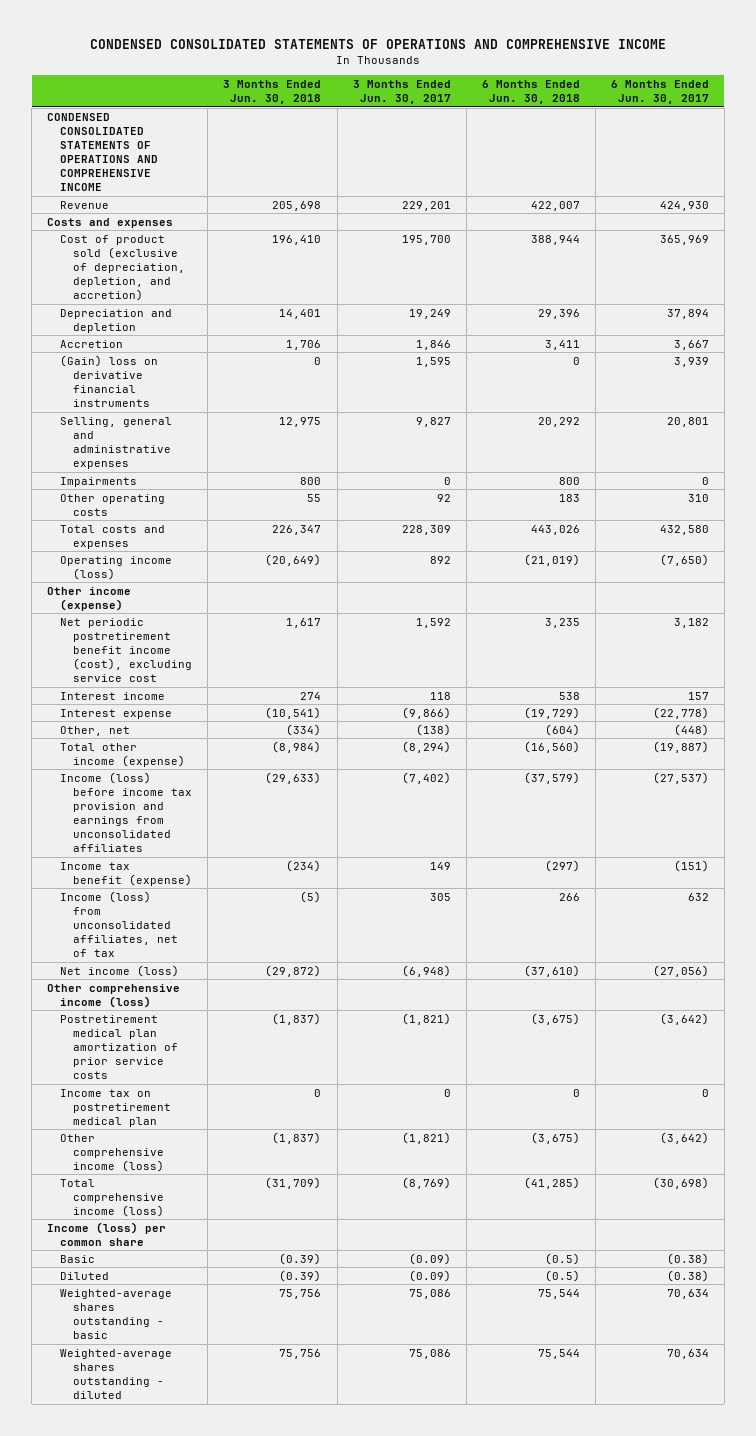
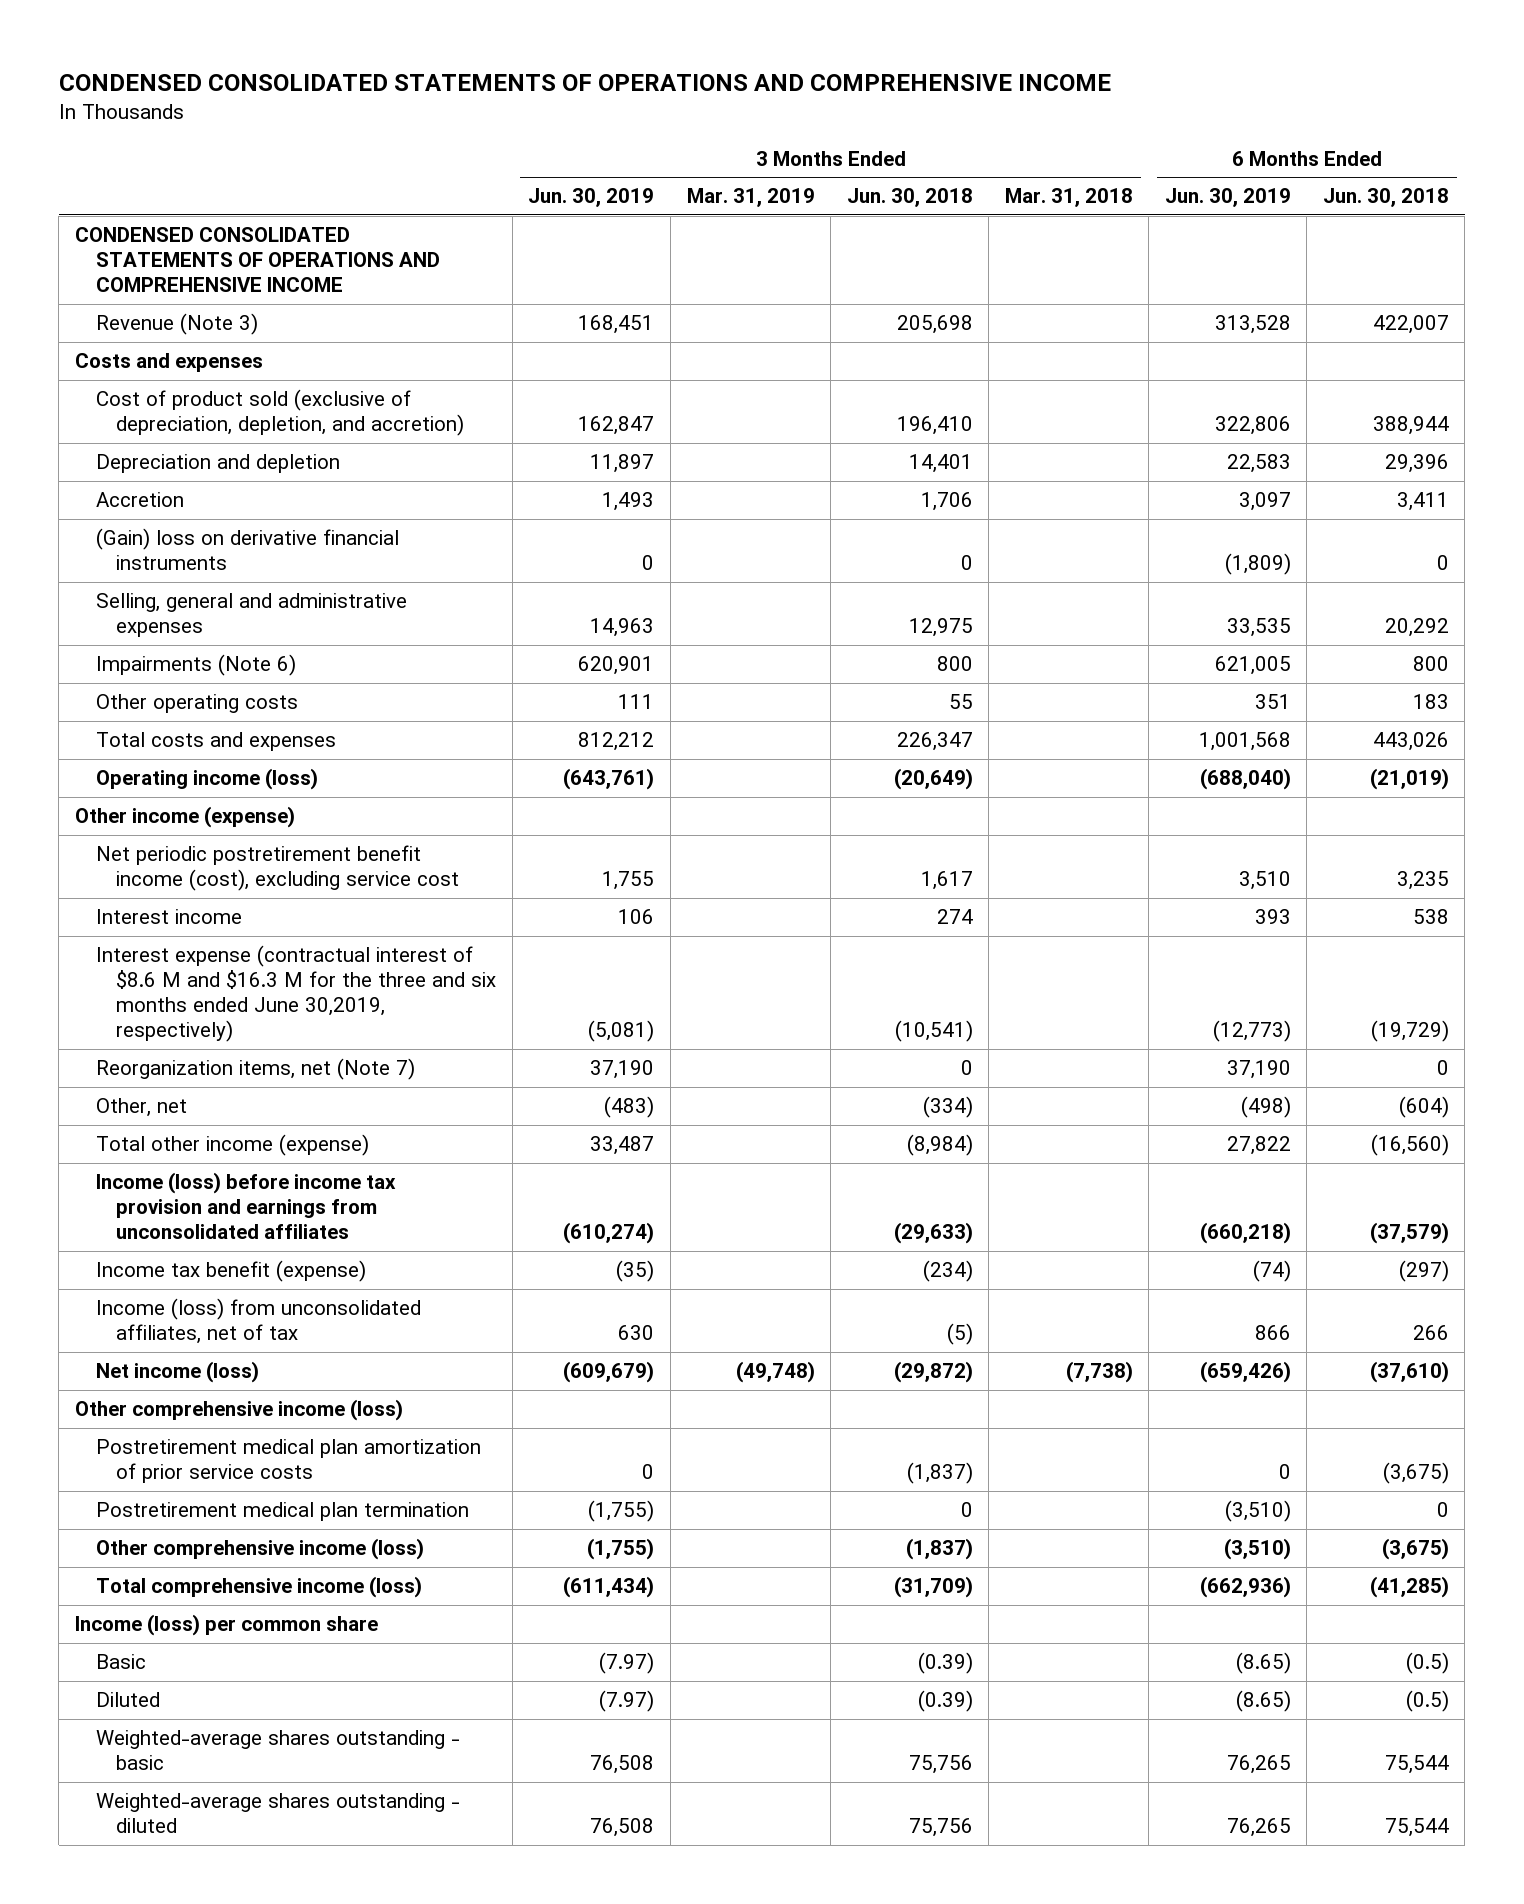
- | 3 Months Ended Jun. 30, 2018 | 3 Months Ended Jun. 30, 2017 | 6 Months Ended Jun. 30, 2018 | 6 Months Ended Jun. 30, 2017
+ | 3 Months Ended Jun. 30, 2019 | 3 Months Ended Mar. 31, 2019 | 3 Months Ended Jun. 30, 2018 | 3 Months Ended Mar. 31, 2018 | 6 Months Ended Jun. 30, 2019 | 6 Months Ended Jun. 30, 2018
- Revenue | 205,698 | 229,201 | 422,007 | 424,930
+ Revenue (Note 3) | 168,451 | | 205,698 | | 313,528 | 422,007
- Impairments | 800 | 0 | 800 | 0
+ Impairments (Note 6) | 620,901 | | 800 | | 621,005 | 800
- Interest expense | (10,541) | (9,866) | (19,729) | (22,778)
+ Interest expense (contractual interest of $8.6 M and $16.3 M for the three and six months ended June 30,2019, respectively) | (5,081) | | (10,541) | | (12,773) | (19,729)
+ Reorganization items, net (Note 7) | 37,190 | | 0 | | 37,190 | 0
- Income tax on postretirement medical plan | 0 | 0 | 0 | 0
+ Postretirement medical plan termination | (1,755) | | 0 | | (3,510) | 0

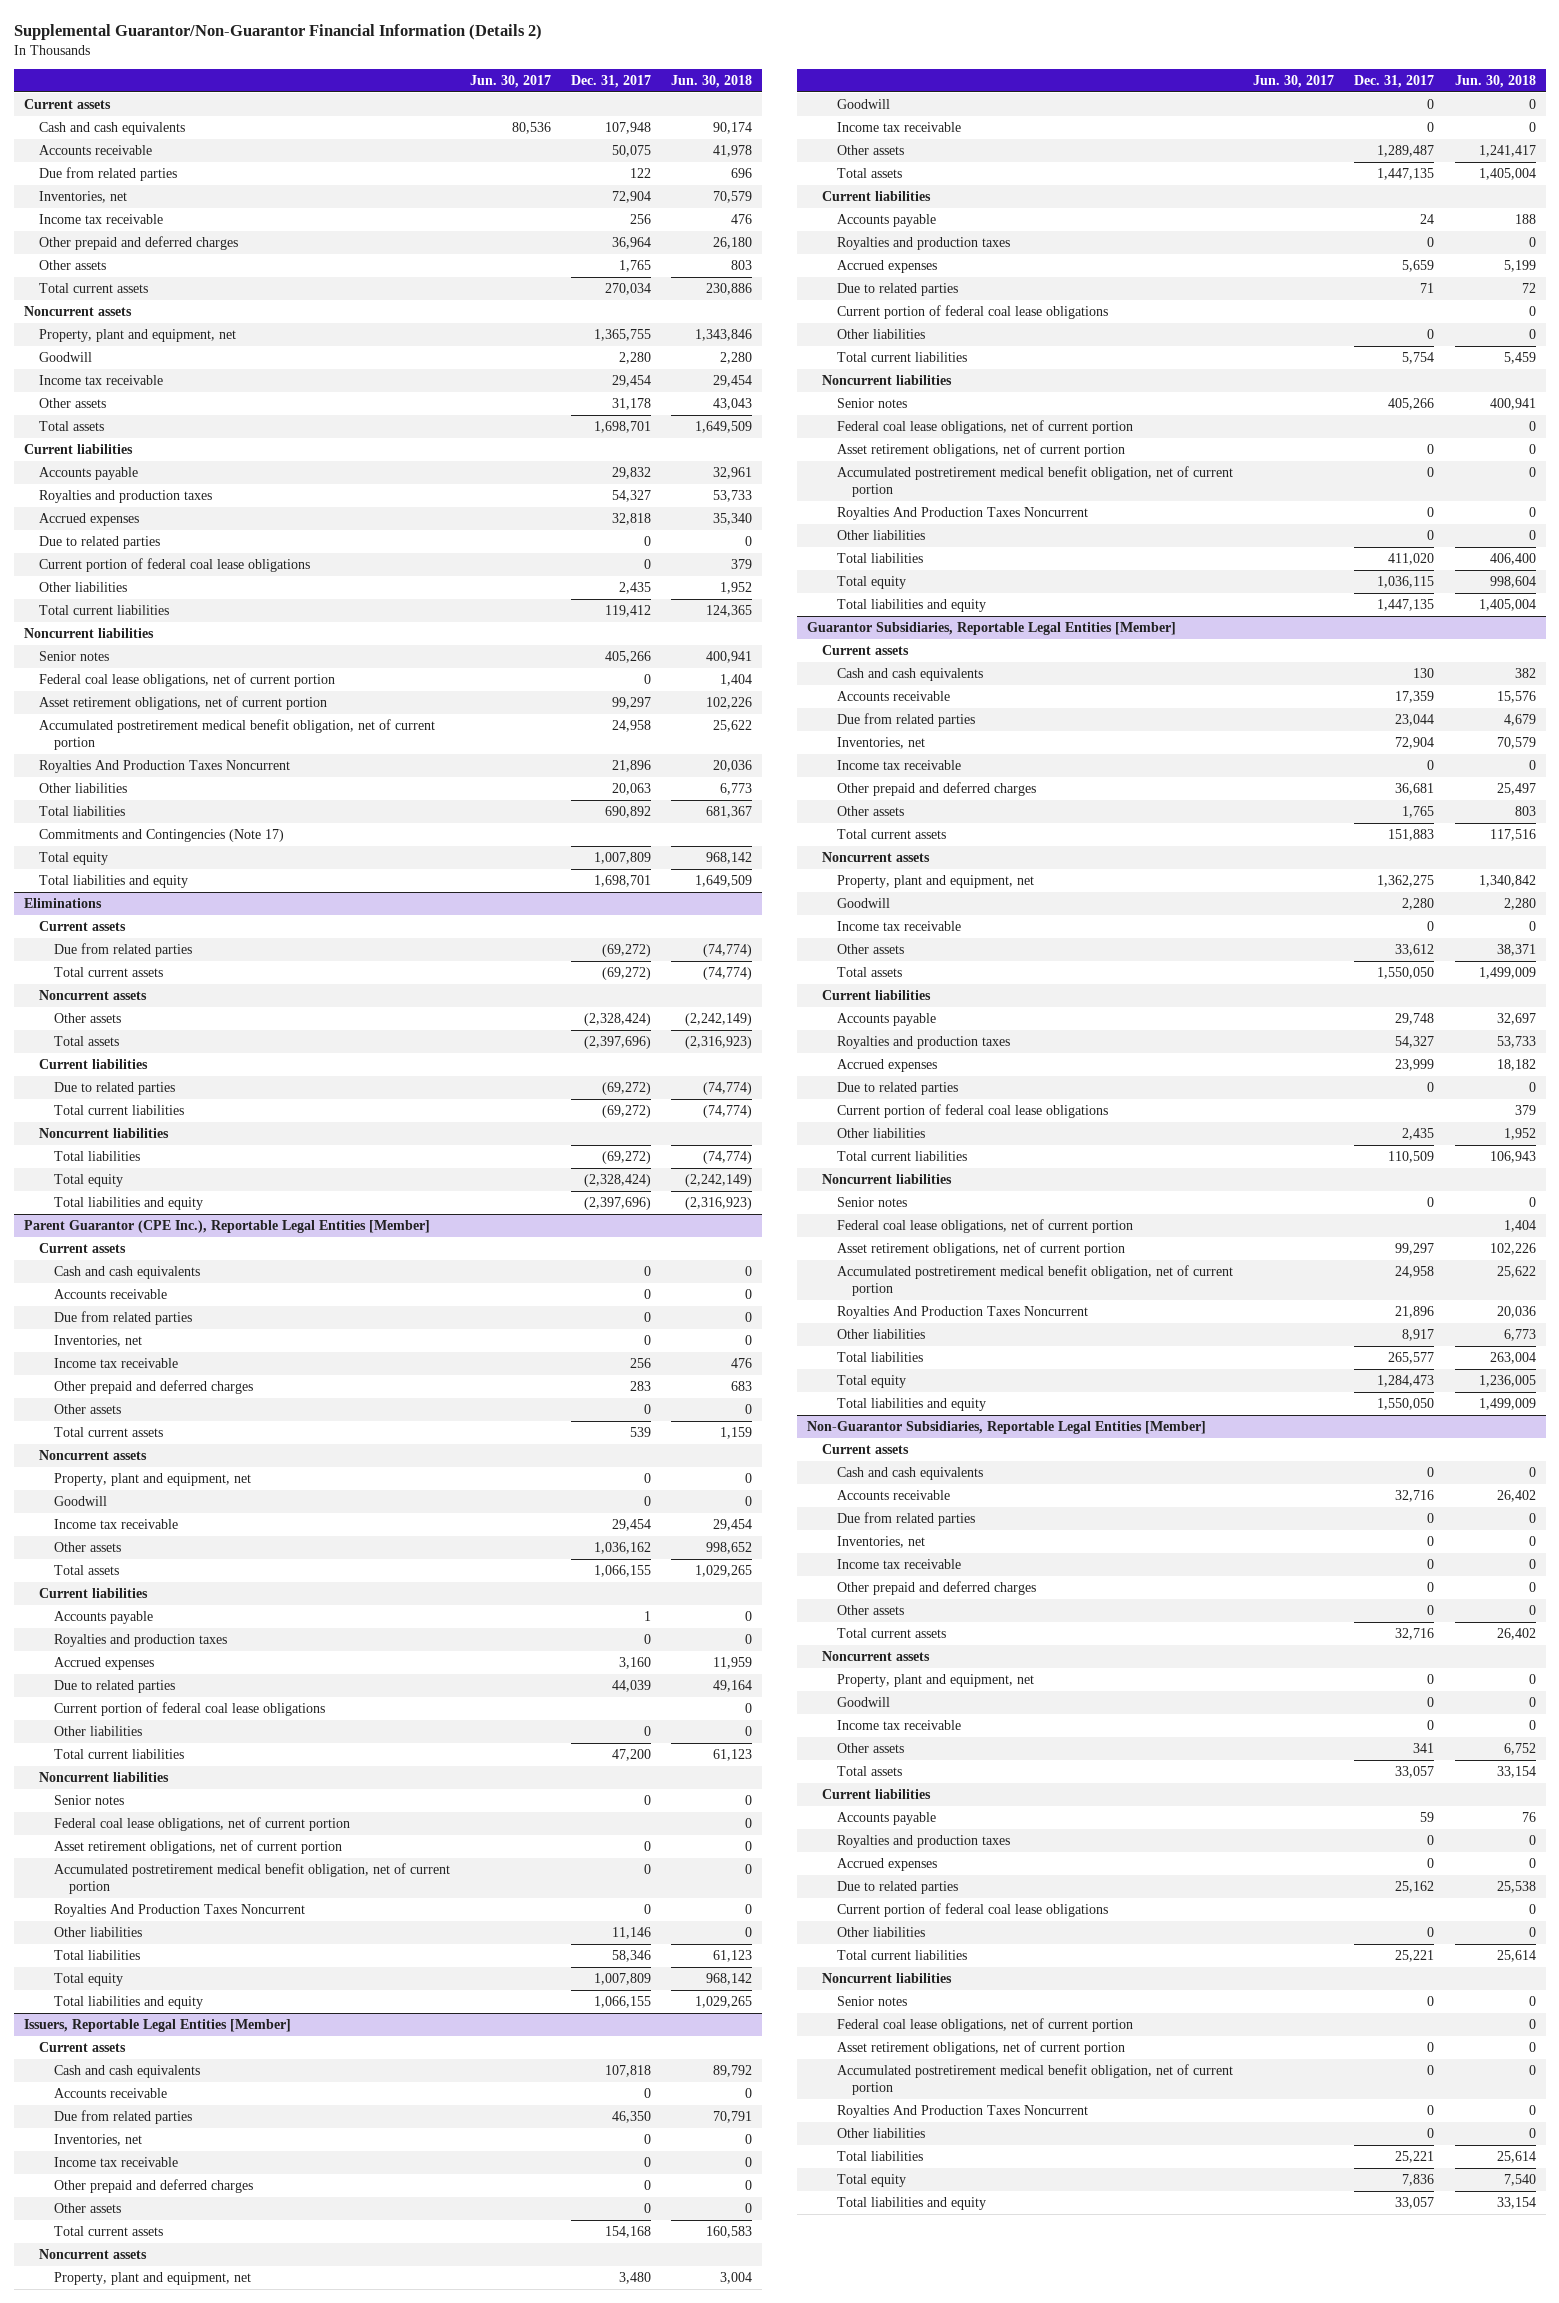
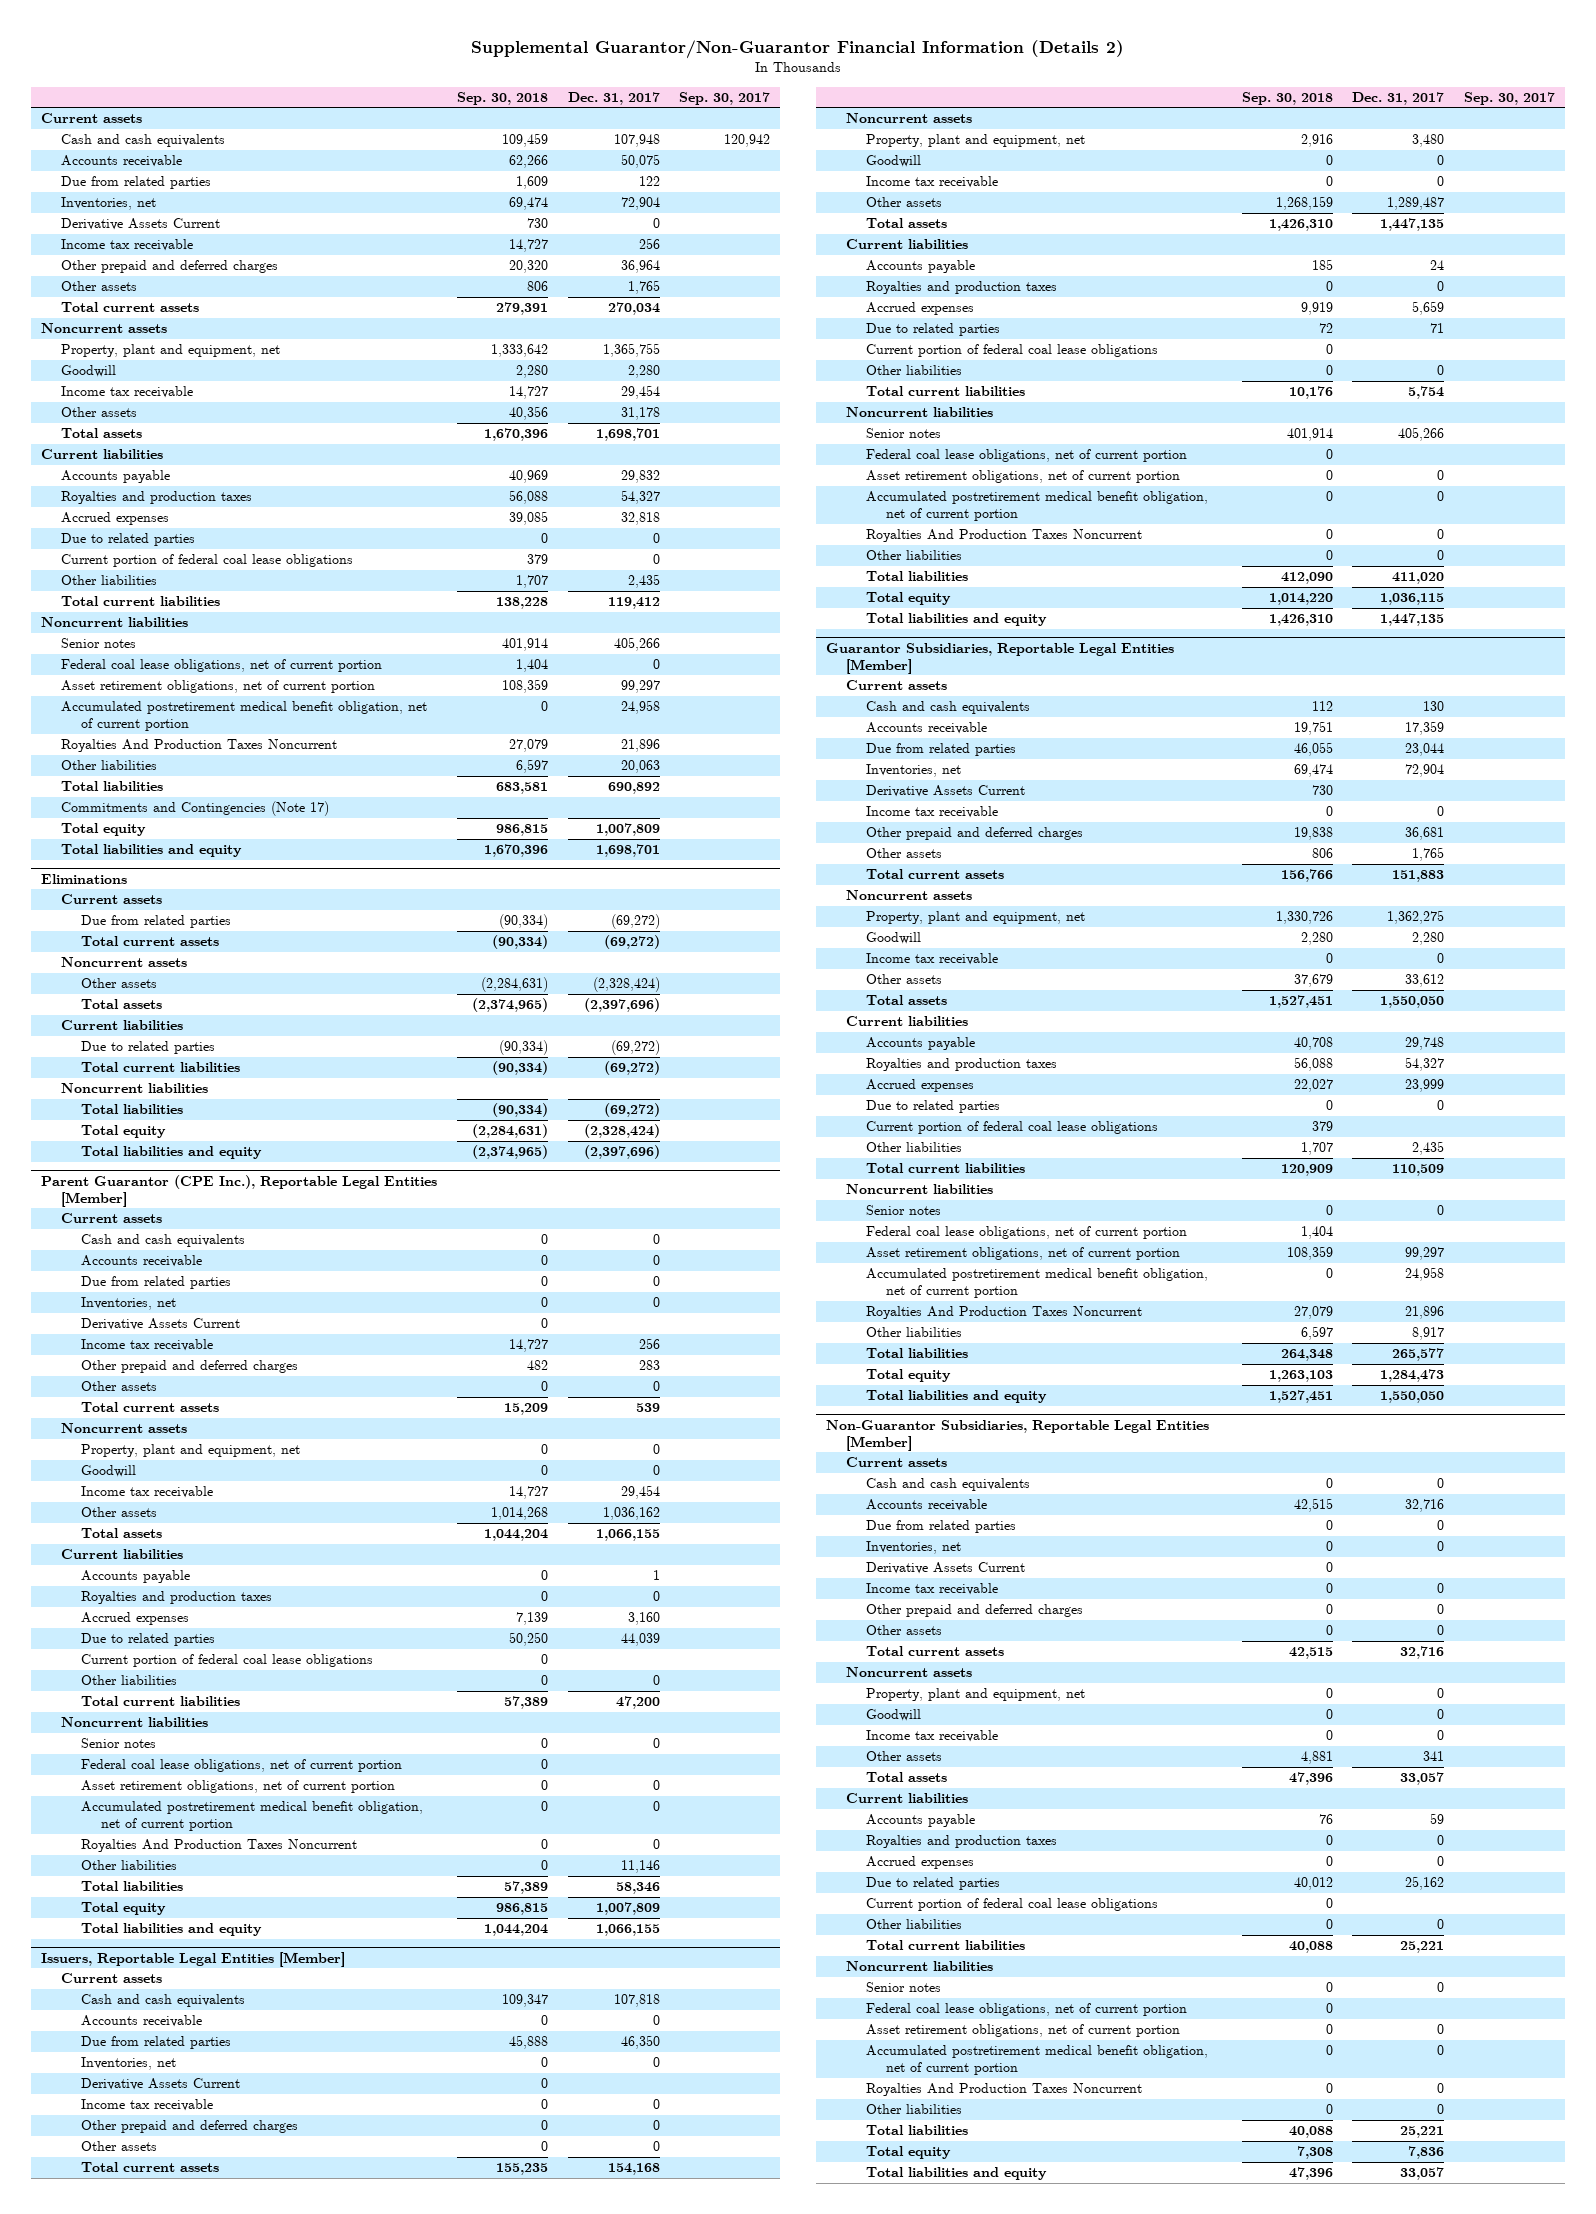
- | Jun. 30, 2017 | Dec. 31, 2017 | Jun. 30, 2018
+ | Sep. 30, 2018 | Dec. 31, 2017 | Sep. 30, 2017
+ Derivative Assets Current | 730 | 0 |
@ Parent Guarantor (CPE Inc.), Reportable Legal Entities [Member]
+ Derivative Assets Current | 0 | |
@ Issuers, Reportable Legal Entities [Member]
+ Derivative Assets Current | 0 | |
@ Guarantor Subsidiaries, Reportable Legal Entities [Member]
+ Derivative Assets Current | 730 | |
@ Non-Guarantor Subsidiaries, Reportable Legal Entities [Member]
+ Derivative Assets Current | 0 | |

